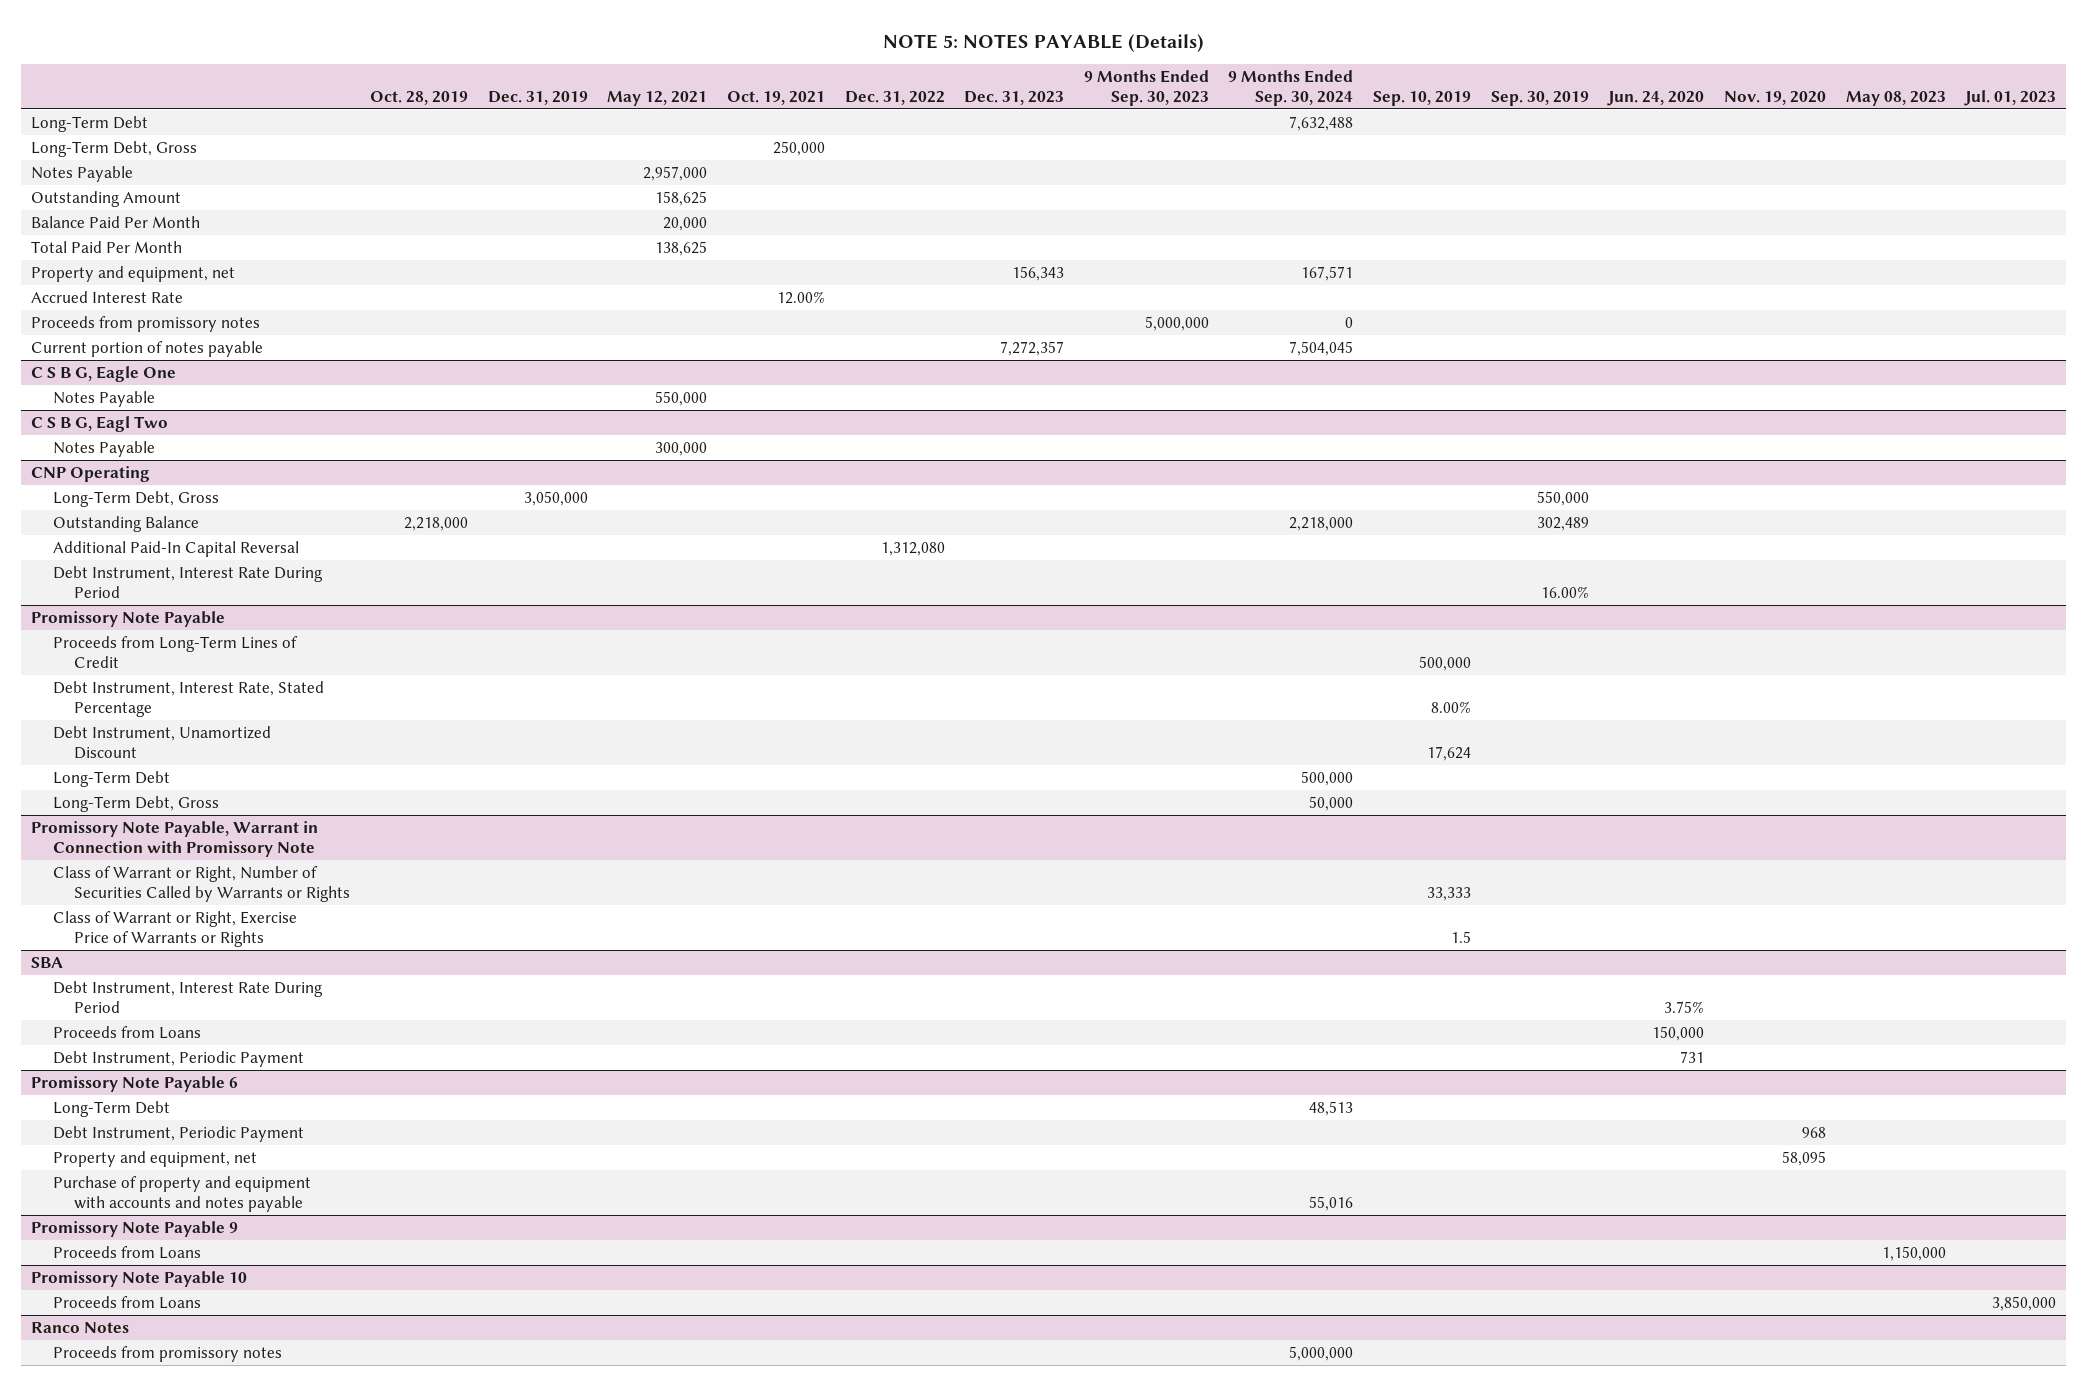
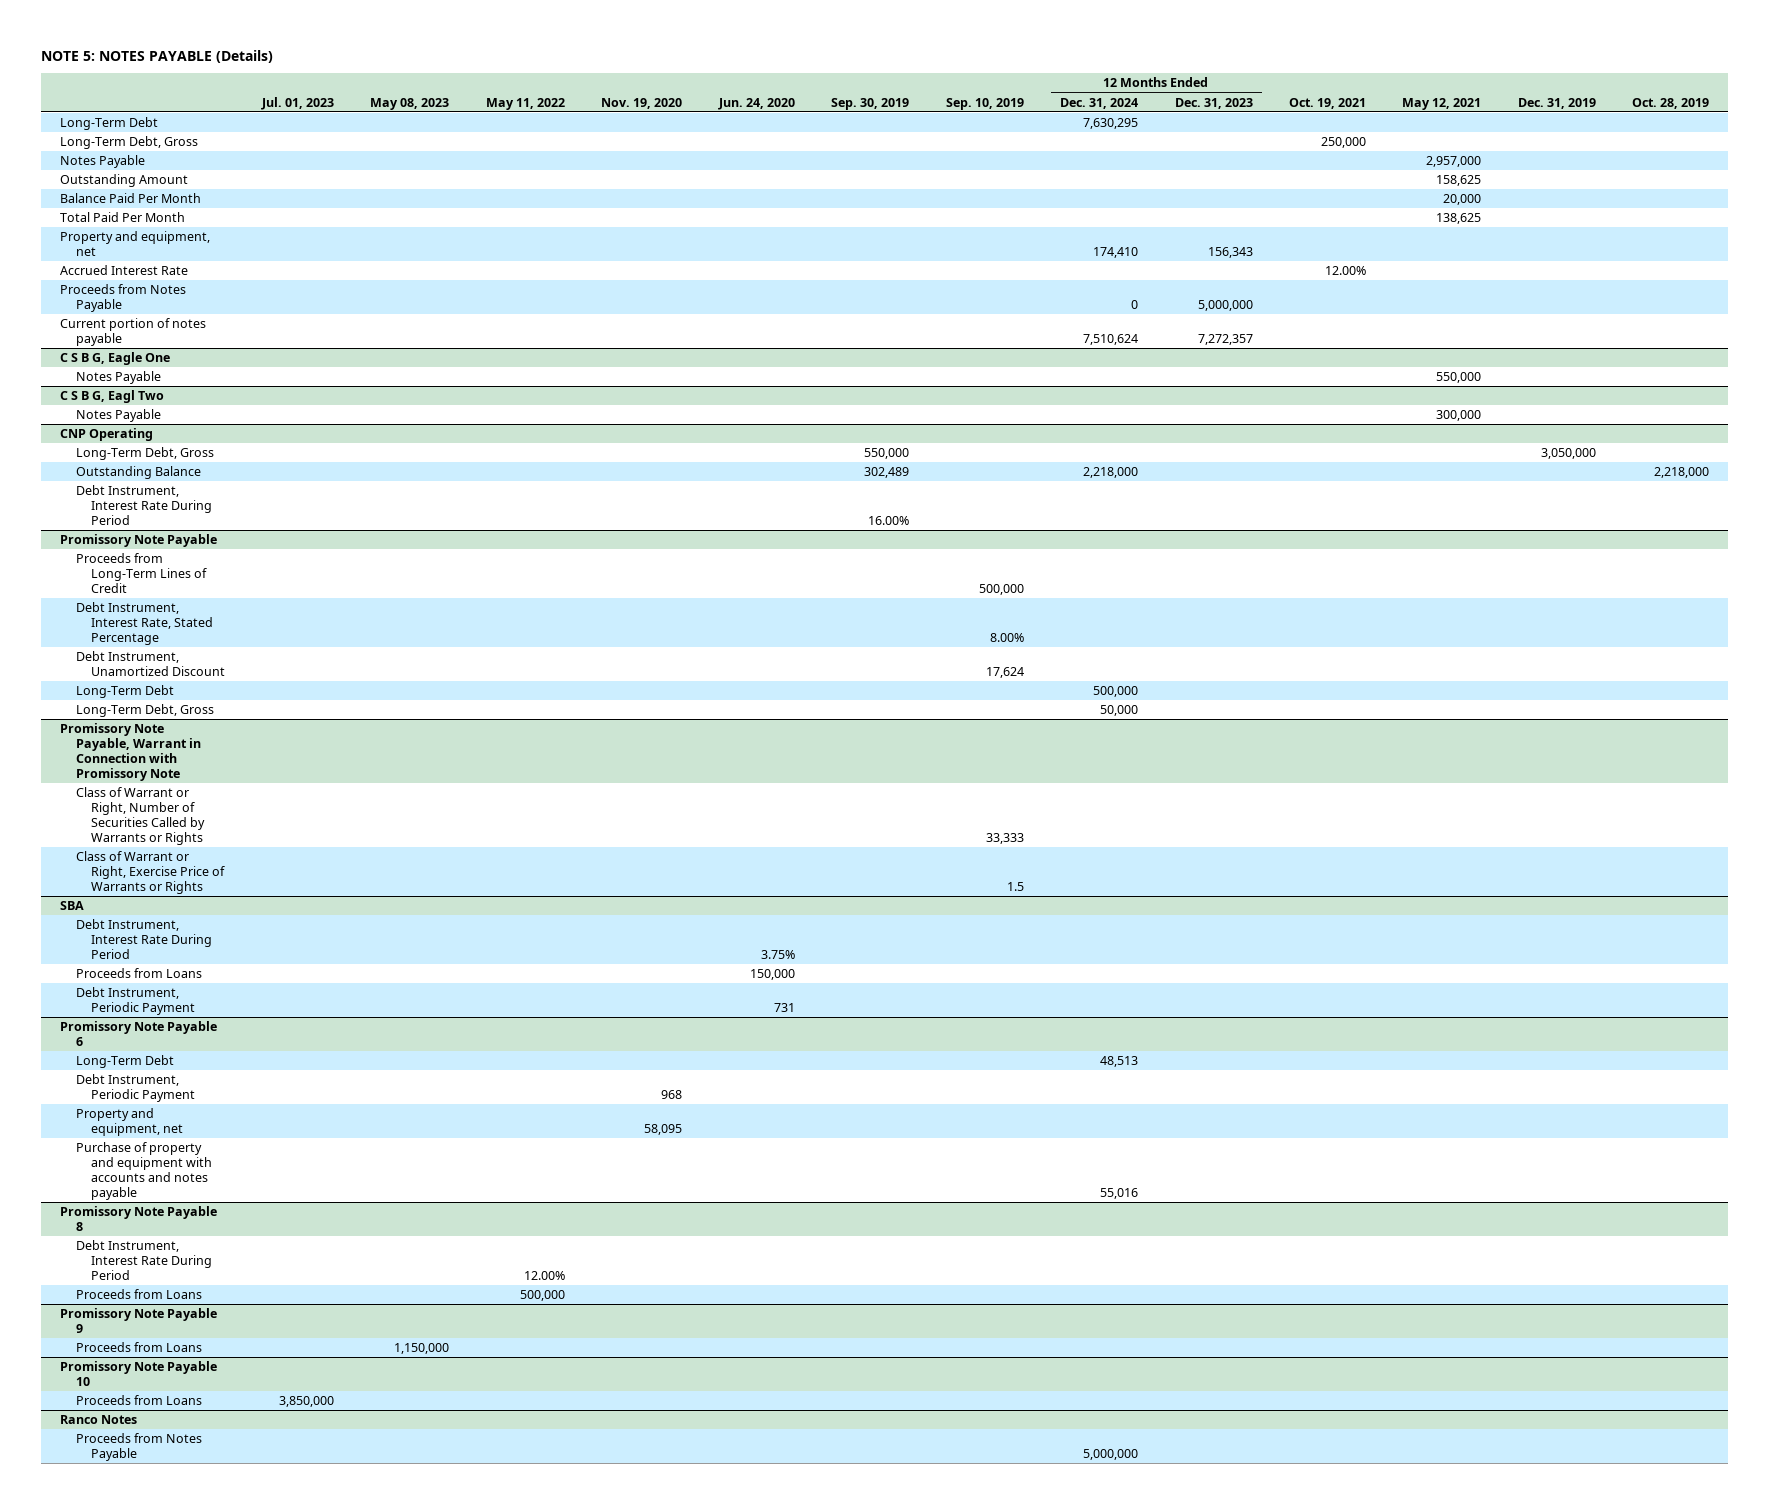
- | Oct. 28, 2019 | Dec. 31, 2019 | May 12, 2021 | Oct. 19, 2021 | Dec. 31, 2022 | Dec. 31, 2023 | 9 Months Ended Sep. 30, 2023 | 9 Months Ended Sep. 30, 2024 | Sep. 10, 2019 | Sep. 30, 2019 | Jun. 24, 2020 | Nov. 19, 2020 | May 08, 2023 | Jul. 01, 2023
+ | Jul. 01, 2023 | May 08, 2023 | May 11, 2022 | Nov. 19, 2020 | Jun. 24, 2020 | Sep. 30, 2019 | Sep. 10, 2019 | 12 Months Ended Dec. 31, 2024 | 12 Months Ended Dec. 31, 2023 | Oct. 19, 2021 | May 12, 2021 | Dec. 31, 2019 | Oct. 28, 2019
- Proceeds from promissory notes | | | | | | | 5,000,000 | 0 | | | | | |
+ Proceeds from Notes Payable | | | | | | | | 0 | 5,000,000 | | | |
@ CNP Operating
- Additional Paid-In Capital Reversal | | | | | 1,312,080 | | | | | | | | |
+ Promissory Note Payable 8
+ Debt Instrument, Interest Rate During Period | | | 12.00% | | | | | | | | | |
+ Proceeds from Loans | | | 500,000 | | | | | | | | | |
@ Ranco Notes
- Proceeds from promissory notes | | | | | | | | 5,000,000 | | | | | |
+ Proceeds from Notes Payable | | | | | | | | 5,000,000 | | | | |

